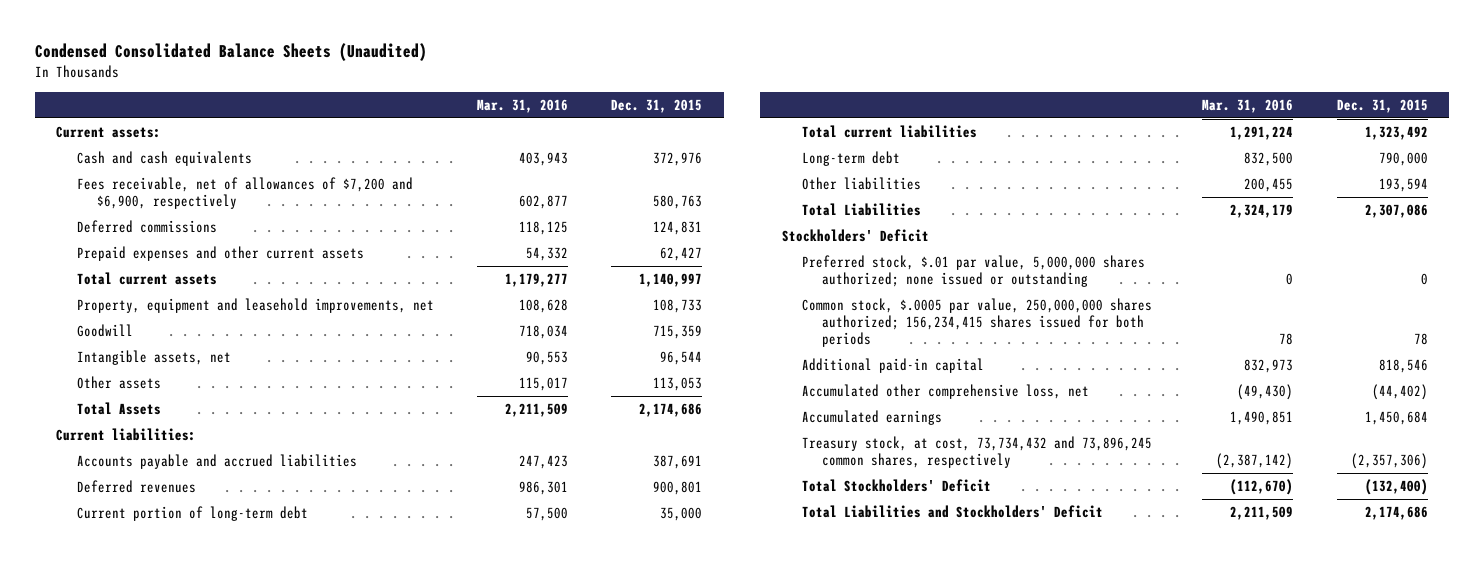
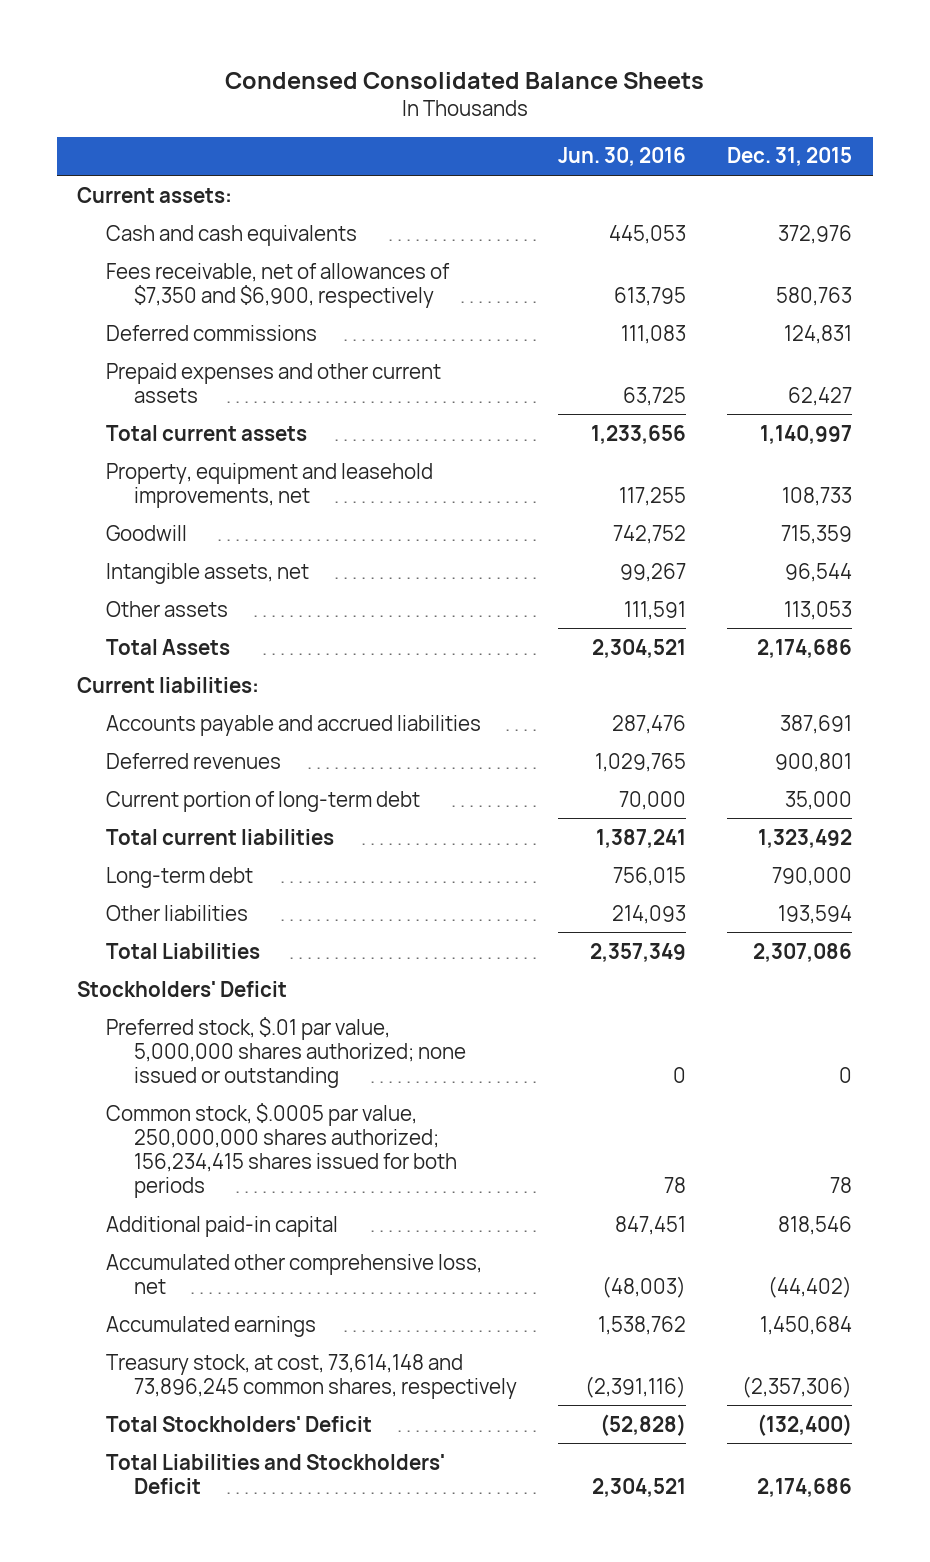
- Condensed Consolidated Balance Sheets (Unaudited)
+ Condensed Consolidated Balance Sheets
- | Mar. 31, 2016 | Dec. 31, 2015
+ | Jun. 30, 2016 | Dec. 31, 2015
- Fees receivable, net of allowances of $7,200 and $6,900, respectively | 602,877 | 580,763
+ Fees receivable, net of allowances of $7,350 and $6,900, respectively | 613,795 | 580,763
- Treasury stock, at cost, 73,734,432 and 73,896,245 common shares, respectively | (2,387,142) | (2,357,306)
+ Treasury stock, at cost, 73,614,148 and 73,896,245 common shares, respectively | (2,391,116) | (2,357,306)

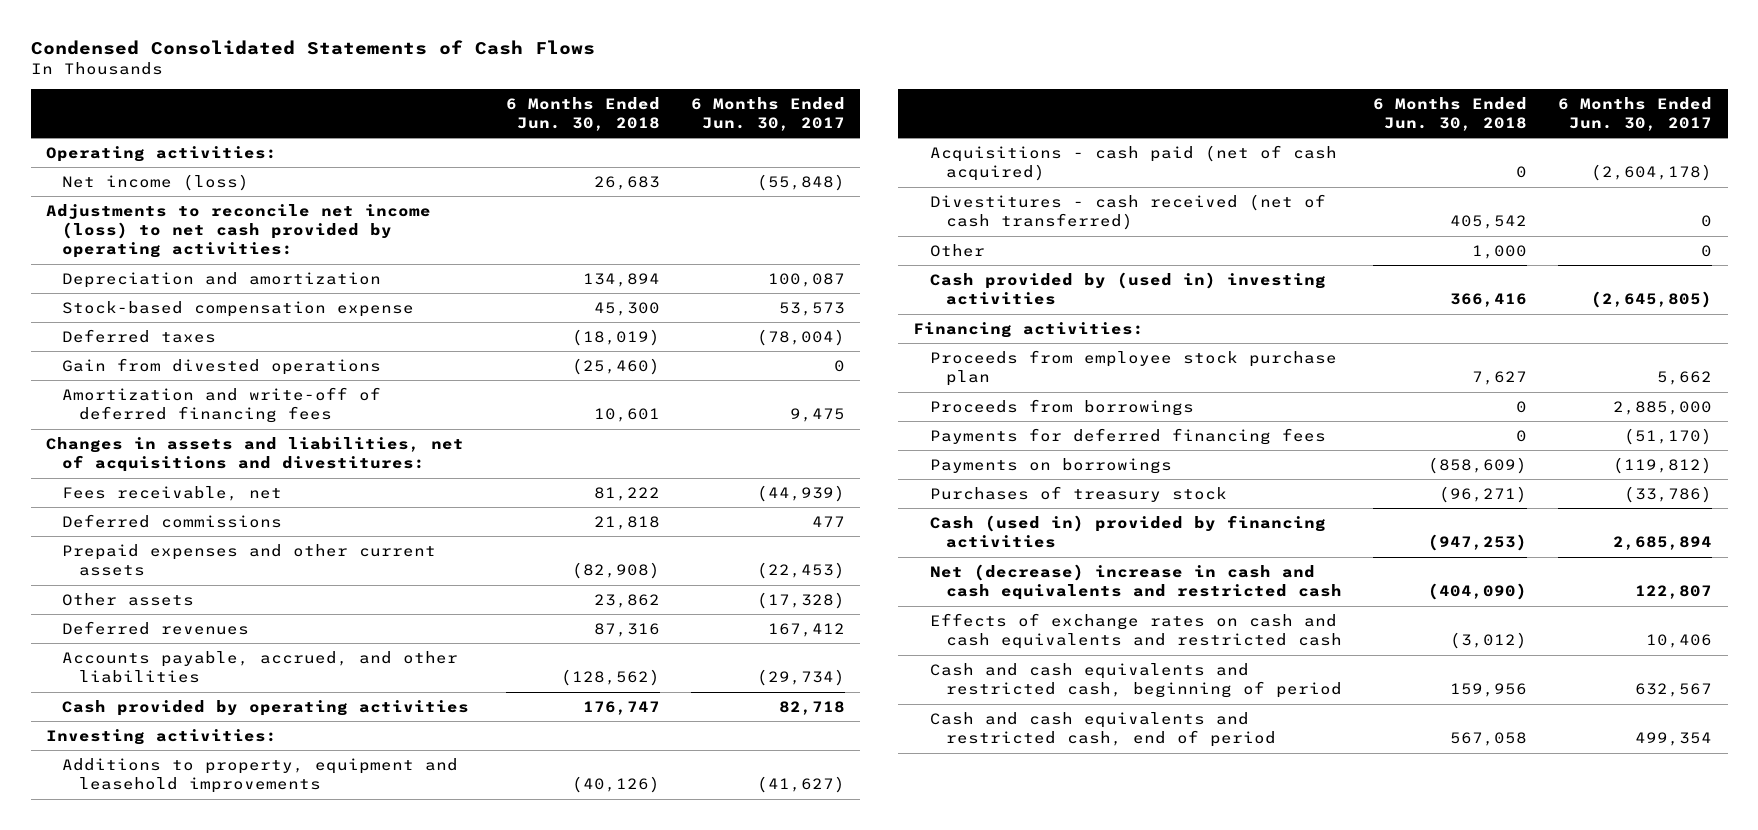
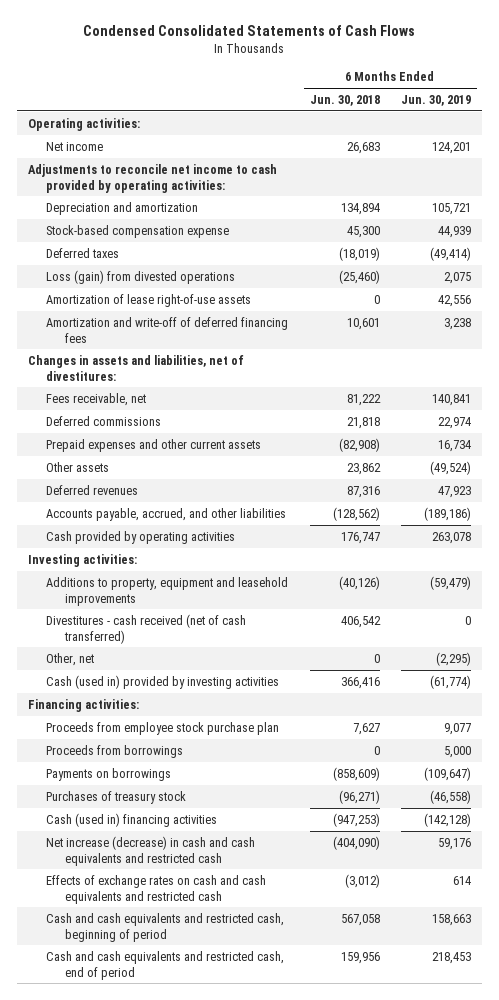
- | 6 Months Ended Jun. 30, 2018 | 6 Months Ended Jun. 30, 2017
+ | 6 Months Ended Jun. 30, 2018 | 6 Months Ended Jun. 30, 2019
- Net income (loss) | 26,683 | (55,848)
- Adjustments to reconcile net income (loss) to net cash provided by operating activities:
+ Net income | 26,683 | 124,201
+ Adjustments to reconcile net income to cash provided by operating activities:
- Gain from divested operations | (25,460) | 0
+ Loss (gain) from divested operations | (25,460) | 2,075
+ Amortization of lease right-of-use assets | 0 | 42,556
- Changes in assets and liabilities, net of acquisitions and divestitures:
+ Changes in assets and liabilities, net of divestitures:
- Acquisitions - cash paid (net of cash acquired) | 0 | (2,604,178)
- Divestitures - cash received (net of cash transferred) | 405,542 | 0
- Other | 1,000 | 0
- Cash provided by (used in) investing activities | 366,416 | (2,645,805)
+ Divestitures - cash received (net of cash transferred) | 406,542 | 0
+ Other, net | 0 | (2,295)
+ Cash (used in) provided by investing activities | 366,416 | (61,774)
- Payments for deferred financing fees | 0 | (51,170)
- Cash (used in) provided by financing activities | (947,253) | 2,685,894
- Net (decrease) increase in cash and cash equivalents and restricted cash | (404,090) | 122,807
+ Cash (used in) financing activities | (947,253) | (142,128)
+ Net increase (decrease) in cash and cash equivalents and restricted cash | (404,090) | 59,176
- Cash and cash equivalents and restricted cash, beginning of period | 159,956 | 632,567
- Cash and cash equivalents and restricted cash, end of period | 567,058 | 499,354
+ Cash and cash equivalents and restricted cash, beginning of period | 567,058 | 158,663
+ Cash and cash equivalents and restricted cash, end of period | 159,956 | 218,453

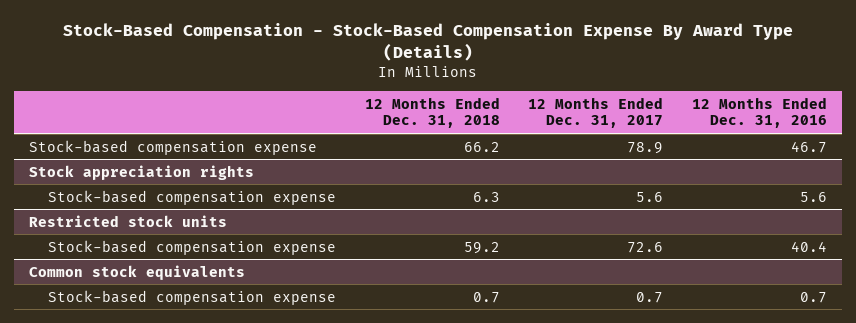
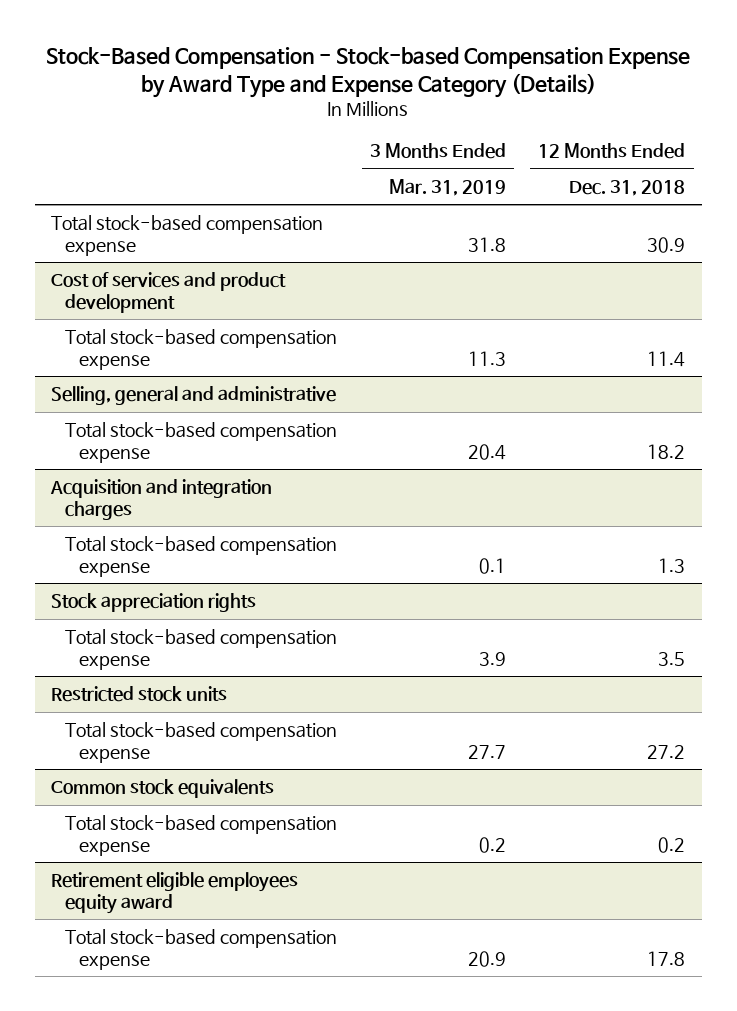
- Stock-Based Compensation - Stock-Based Compensation Expense By Award Type (Details)
+ Stock-Based Compensation - Stock-based Compensation Expense by Award Type and Expense Category (Details)
- | 12 Months Ended Dec. 31, 2018 | 12 Months Ended Dec. 31, 2017 | 12 Months Ended Dec. 31, 2016
+ | 3 Months Ended Mar. 31, 2019 | 12 Months Ended Dec. 31, 2018
- Stock-based compensation expense | 66.2 | 78.9 | 46.7
+ Total stock-based compensation expense | 31.8 | 30.9
+ Cost of services and product development
+ Total stock-based compensation expense | 11.3 | 11.4
+ Selling, general and administrative
+ Total stock-based compensation expense | 20.4 | 18.2
+ Acquisition and integration charges
+ Total stock-based compensation expense | 0.1 | 1.3
@ Stock appreciation rights
- Stock-based compensation expense | 6.3 | 5.6 | 5.6
+ Total stock-based compensation expense | 3.9 | 3.5
@ Restricted stock units
- Stock-based compensation expense | 59.2 | 72.6 | 40.4
+ Total stock-based compensation expense | 27.7 | 27.2
@ Common stock equivalents
- Stock-based compensation expense | 0.7 | 0.7 | 0.7
+ Total stock-based compensation expense | 0.2 | 0.2
+ Retirement eligible employees equity award
+ Total stock-based compensation expense | 20.9 | 17.8

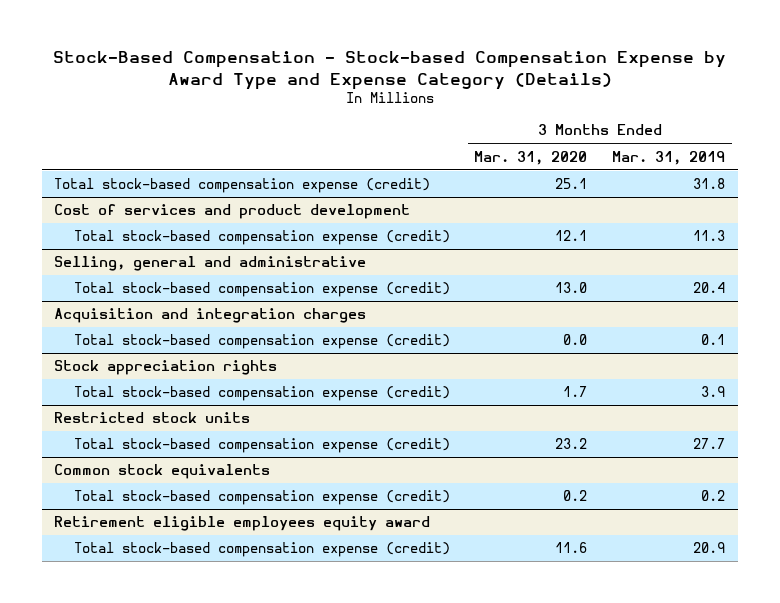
- | 3 Months Ended Mar. 31, 2019 | 12 Months Ended Dec. 31, 2018
+ | 3 Months Ended Mar. 31, 2020 | 3 Months Ended Mar. 31, 2019
- Total stock-based compensation expense | 31.8 | 30.9
+ Total stock-based compensation expense (credit) | 25.1 | 31.8
@ Cost of services and product development
- Total stock-based compensation expense | 11.3 | 11.4
+ Total stock-based compensation expense (credit) | 12.1 | 11.3
@ Selling, general and administrative
- Total stock-based compensation expense | 20.4 | 18.2
+ Total stock-based compensation expense (credit) | 13.0 | 20.4
@ Acquisition and integration charges
- Total stock-based compensation expense | 0.1 | 1.3
+ Total stock-based compensation expense (credit) | 0.0 | 0.1
@ Stock appreciation rights
- Total stock-based compensation expense | 3.9 | 3.5
+ Total stock-based compensation expense (credit) | 1.7 | 3.9
@ Restricted stock units
- Total stock-based compensation expense | 27.7 | 27.2
+ Total stock-based compensation expense (credit) | 23.2 | 27.7
@ Common stock equivalents
- Total stock-based compensation expense | 0.2 | 0.2
+ Total stock-based compensation expense (credit) | 0.2 | 0.2
@ Retirement eligible employees equity award
- Total stock-based compensation expense | 20.9 | 17.8
+ Total stock-based compensation expense (credit) | 11.6 | 20.9

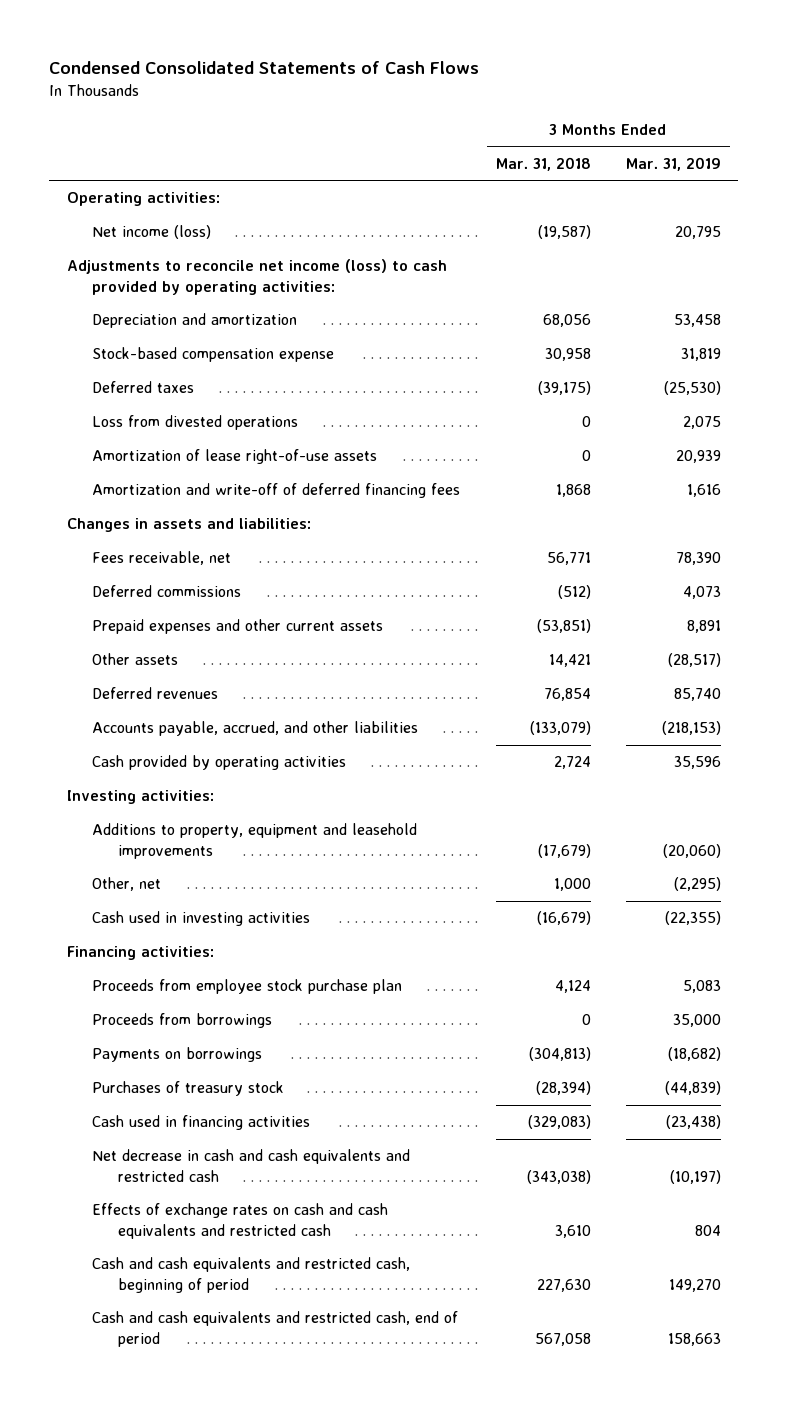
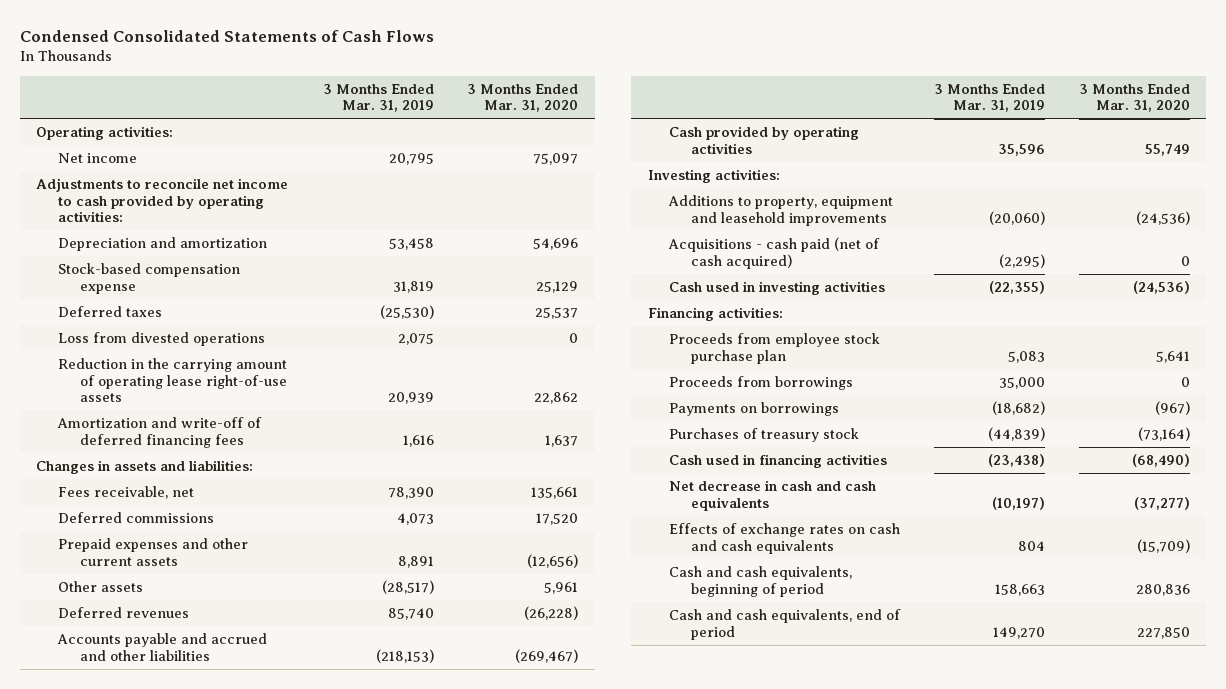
- | 3 Months Ended Mar. 31, 2018 | 3 Months Ended Mar. 31, 2019
+ | 3 Months Ended Mar. 31, 2019 | 3 Months Ended Mar. 31, 2020
- Net income (loss) | (19,587) | 20,795
- Adjustments to reconcile net income (loss) to cash provided by operating activities:
+ Net income | 20,795 | 75,097
+ Adjustments to reconcile net income to cash provided by operating activities:
- Amortization of lease right-of-use assets | 0 | 20,939
+ Reduction in the carrying amount of operating lease right-of-use assets | 20,939 | 22,862
- Accounts payable, accrued, and other liabilities | (133,079) | (218,153)
+ Accounts payable and accrued and other liabilities | (218,153) | (269,467)
- Other, net | 1,000 | (2,295)
+ Acquisitions - cash paid (net of cash acquired) | (2,295) | 0
- Net decrease in cash and cash equivalents and restricted cash | (343,038) | (10,197)
- Effects of exchange rates on cash and cash equivalents and restricted cash | 3,610 | 804
- Cash and cash equivalents and restricted cash, beginning of period | 227,630 | 149,270
- Cash and cash equivalents and restricted cash, end of period | 567,058 | 158,663
+ Net decrease in cash and cash equivalents | (10,197) | (37,277)
+ Effects of exchange rates on cash and cash equivalents | 804 | (15,709)
+ Cash and cash equivalents, beginning of period | 158,663 | 280,836
+ Cash and cash equivalents, end of period | 149,270 | 227,850

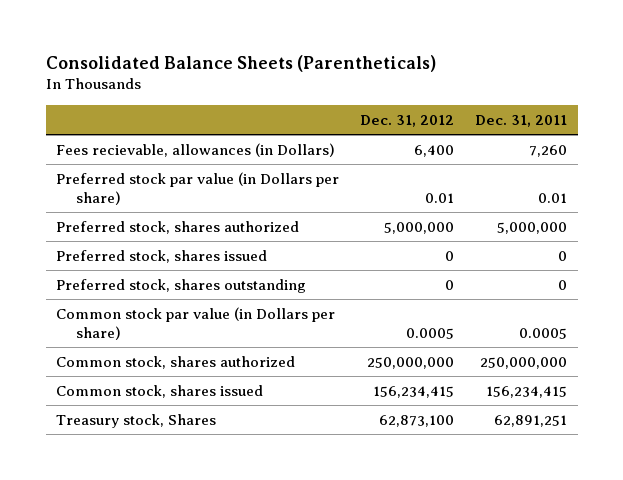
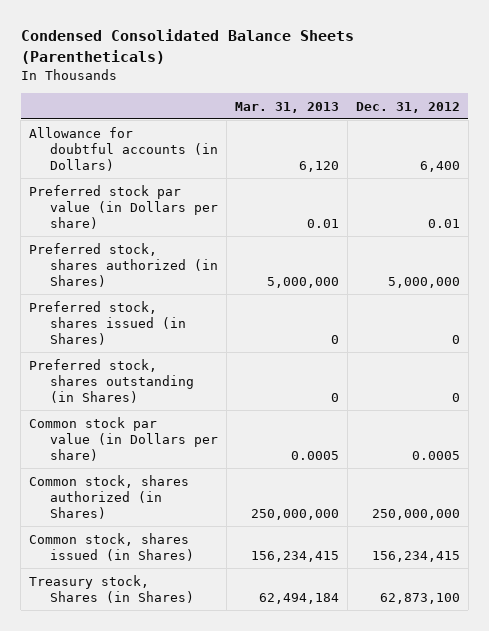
- Consolidated Balance Sheets (Parentheticals)
+ Condensed Consolidated Balance Sheets (Parentheticals)
- | Dec. 31, 2012 | Dec. 31, 2011
+ | Mar. 31, 2013 | Dec. 31, 2012
- Fees recievable, allowances (in Dollars) | 6,400 | 7,260
+ Allowance for doubtful accounts (in Dollars) | 6,120 | 6,400
- Preferred stock, shares authorized | 5,000,000 | 5,000,000
- Preferred stock, shares issued | 0 | 0
- Preferred stock, shares outstanding | 0 | 0
+ Preferred stock, shares authorized (in Shares) | 5,000,000 | 5,000,000
+ Preferred stock, shares issued (in Shares) | 0 | 0
+ Preferred stock, shares outstanding (in Shares) | 0 | 0
- Common stock, shares authorized | 250,000,000 | 250,000,000
- Common stock, shares issued | 156,234,415 | 156,234,415
- Treasury stock, Shares | 62,873,100 | 62,891,251
+ Common stock, shares authorized (in Shares) | 250,000,000 | 250,000,000
+ Common stock, shares issued (in Shares) | 156,234,415 | 156,234,415
+ Treasury stock, Shares (in Shares) | 62,494,184 | 62,873,100

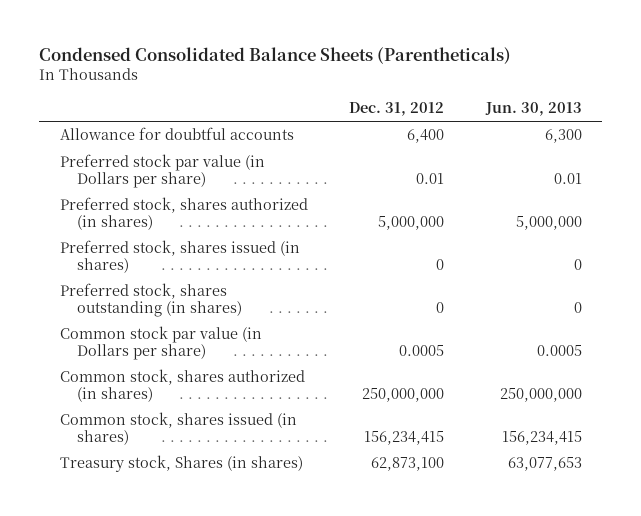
- | Mar. 31, 2013 | Dec. 31, 2012
+ | Dec. 31, 2012 | Jun. 30, 2013
- Allowance for doubtful accounts (in Dollars) | 6,120 | 6,400
+ Allowance for doubtful accounts | 6,400 | 6,300
- Preferred stock, shares authorized (in Shares) | 5,000,000 | 5,000,000
- Preferred stock, shares issued (in Shares) | 0 | 0
- Preferred stock, shares outstanding (in Shares) | 0 | 0
+ Preferred stock, shares authorized (in shares) | 5,000,000 | 5,000,000
+ Preferred stock, shares issued (in shares) | 0 | 0
+ Preferred stock, shares outstanding (in shares) | 0 | 0
- Common stock, shares authorized (in Shares) | 250,000,000 | 250,000,000
- Common stock, shares issued (in Shares) | 156,234,415 | 156,234,415
- Treasury stock, Shares (in Shares) | 62,494,184 | 62,873,100
+ Common stock, shares authorized (in shares) | 250,000,000 | 250,000,000
+ Common stock, shares issued (in shares) | 156,234,415 | 156,234,415
+ Treasury stock, Shares (in shares) | 62,873,100 | 63,077,653

